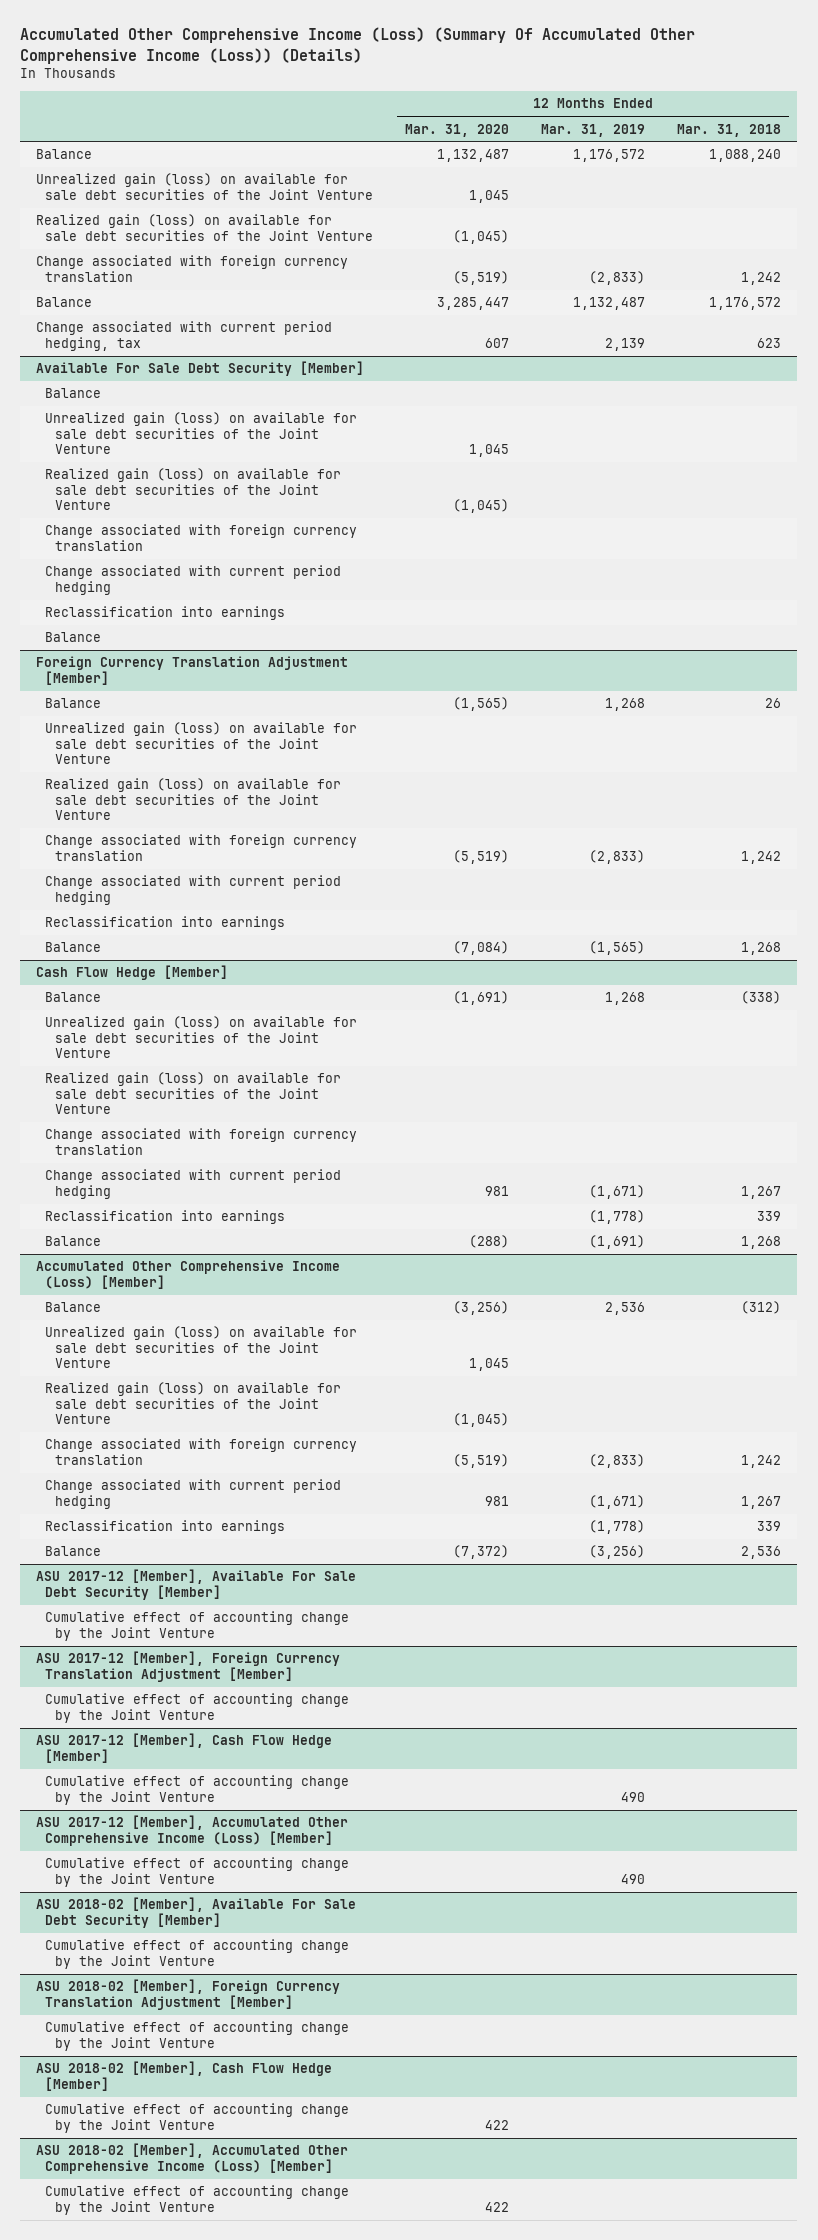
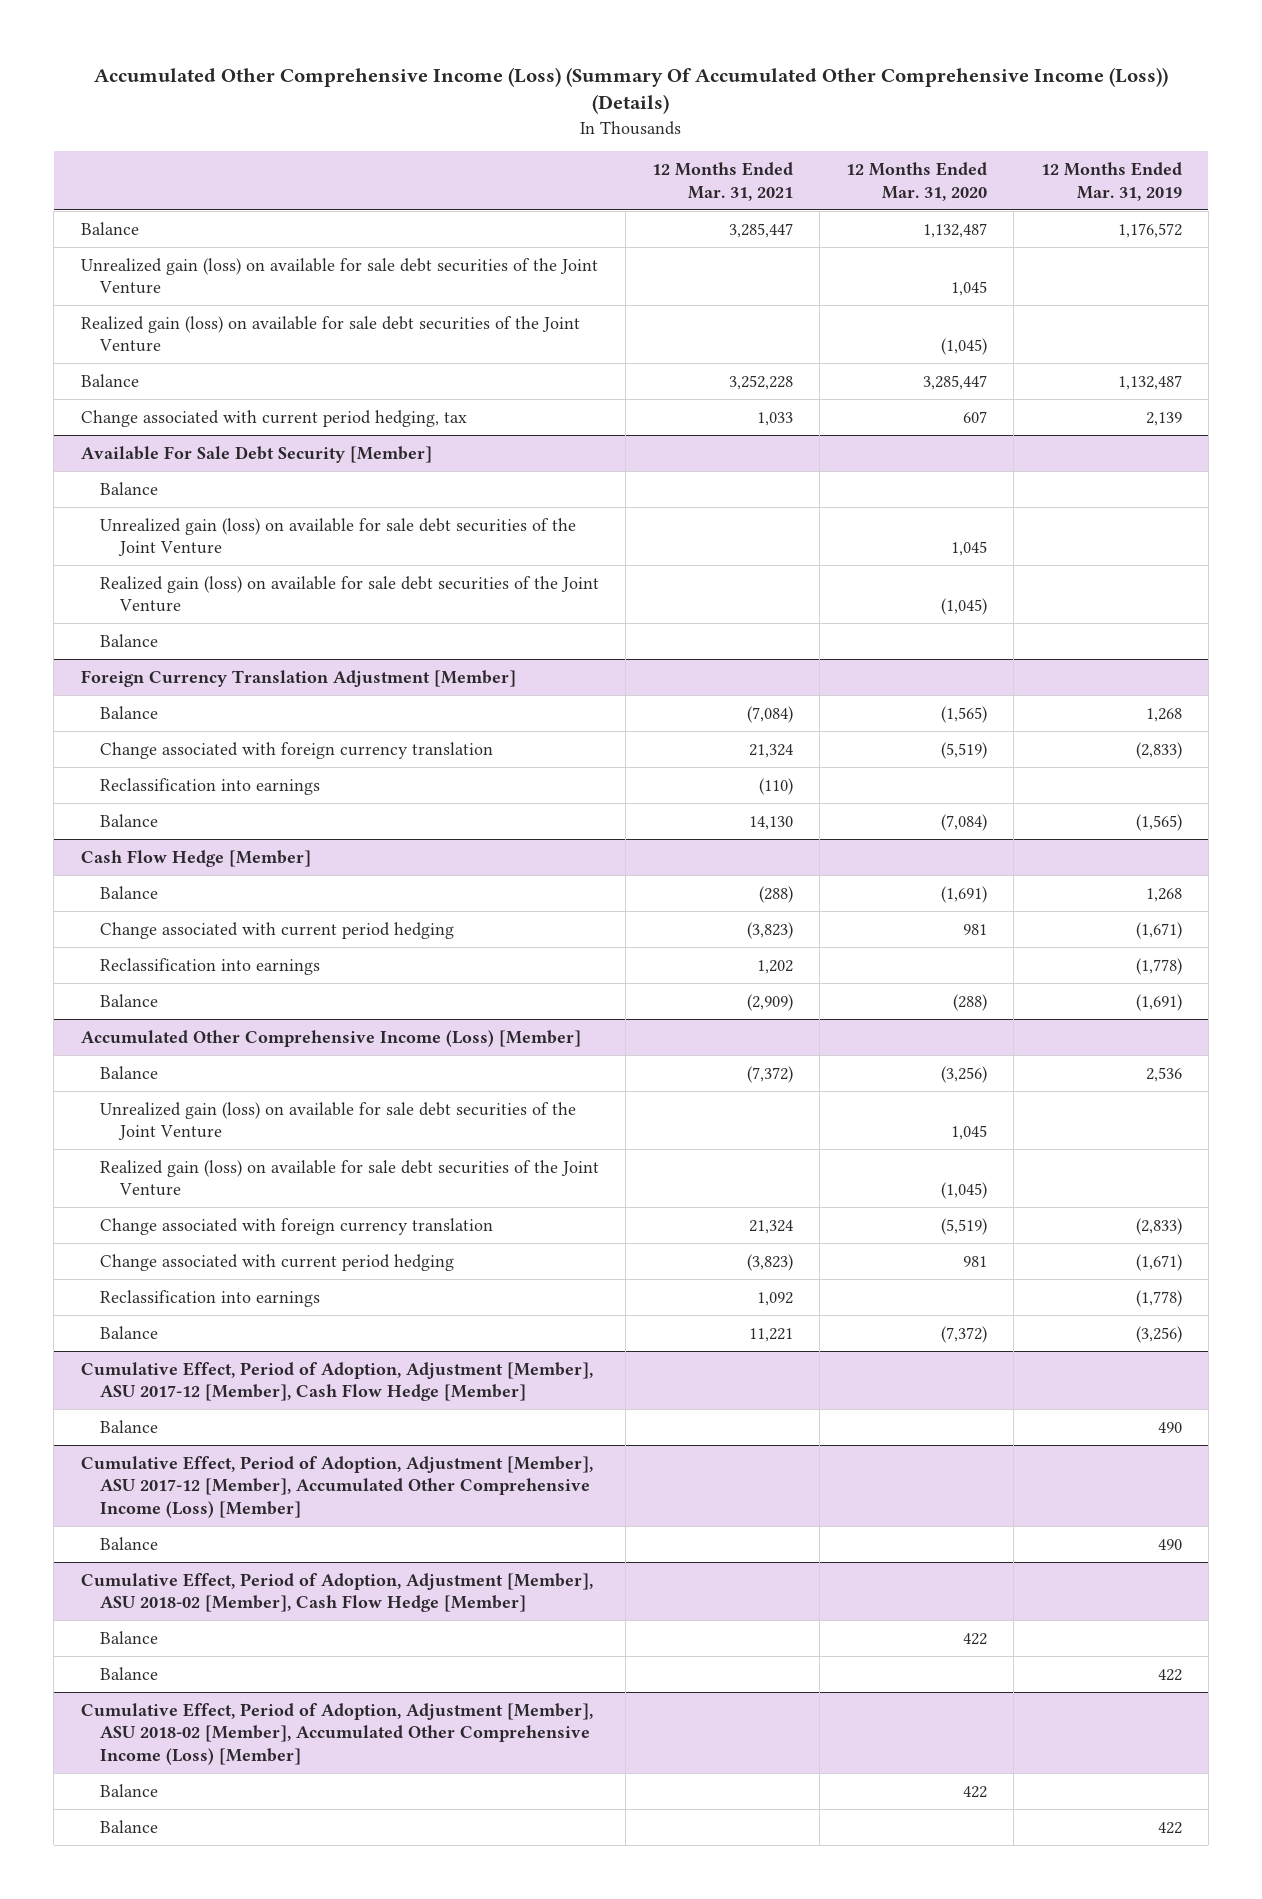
- | 12 Months Ended Mar. 31, 2020 | 12 Months Ended Mar. 31, 2019 | 12 Months Ended Mar. 31, 2018
+ | 12 Months Ended Mar. 31, 2021 | 12 Months Ended Mar. 31, 2020 | 12 Months Ended Mar. 31, 2019
- Change associated with foreign currency translation | (5,519) | (2,833) | 1,242
@ Available For Sale Debt Security [Member]
- Change associated with foreign currency translation
- Change associated with current period hedging
- Reclassification into earnings
@ Foreign Currency Translation Adjustment [Member]
- Unrealized gain (loss) on available for sale debt securities of the Joint Venture
- Realized gain (loss) on available for sale debt securities of the Joint Venture
- Change associated with current period hedging
@ Cash Flow Hedge [Member]
- Unrealized gain (loss) on available for sale debt securities of the Joint Venture
- Realized gain (loss) on available for sale debt securities of the Joint Venture
- Change associated with foreign currency translation
- ASU 2017-12 [Member], Available For Sale Debt Security [Member]
- Cumulative effect of accounting change by the Joint Venture
- ASU 2017-12 [Member], Foreign Currency Translation Adjustment [Member]
- Cumulative effect of accounting change by the Joint Venture
- ASU 2017-12 [Member], Cash Flow Hedge [Member]
- Cumulative effect of accounting change by the Joint Venture | | 490 |
- ASU 2017-12 [Member], Accumulated Other Comprehensive Income (Loss) [Member]
- Cumulative effect of accounting change by the Joint Venture | | 490 |
- ASU 2018-02 [Member], Available For Sale Debt Security [Member]
- Cumulative effect of accounting change by the Joint Venture
- ASU 2018-02 [Member], Foreign Currency Translation Adjustment [Member]
- Cumulative effect of accounting change by the Joint Venture
- ASU 2018-02 [Member], Cash Flow Hedge [Member]
- Cumulative effect of accounting change by the Joint Venture | 422 | |
- ASU 2018-02 [Member], Accumulated Other Comprehensive Income (Loss) [Member]
- Cumulative effect of accounting change by the Joint Venture | 422 | |
+ Cumulative Effect, Period of Adoption, Adjustment [Member], ASU 2017-12 [Member], Cash Flow Hedge [Member]
+ Balance | | | 490
+ Cumulative Effect, Period of Adoption, Adjustment [Member], ASU 2017-12 [Member], Accumulated Other Comprehensive Income (Loss) [Member]
+ Balance | | | 490
+ Cumulative Effect, Period of Adoption, Adjustment [Member], ASU 2018-02 [Member], Cash Flow Hedge [Member]
+ Balance | | 422 |
+ Balance | | | 422
+ Cumulative Effect, Period of Adoption, Adjustment [Member], ASU 2018-02 [Member], Accumulated Other Comprehensive Income (Loss) [Member]
+ Balance | | 422 |
+ Balance | | | 422

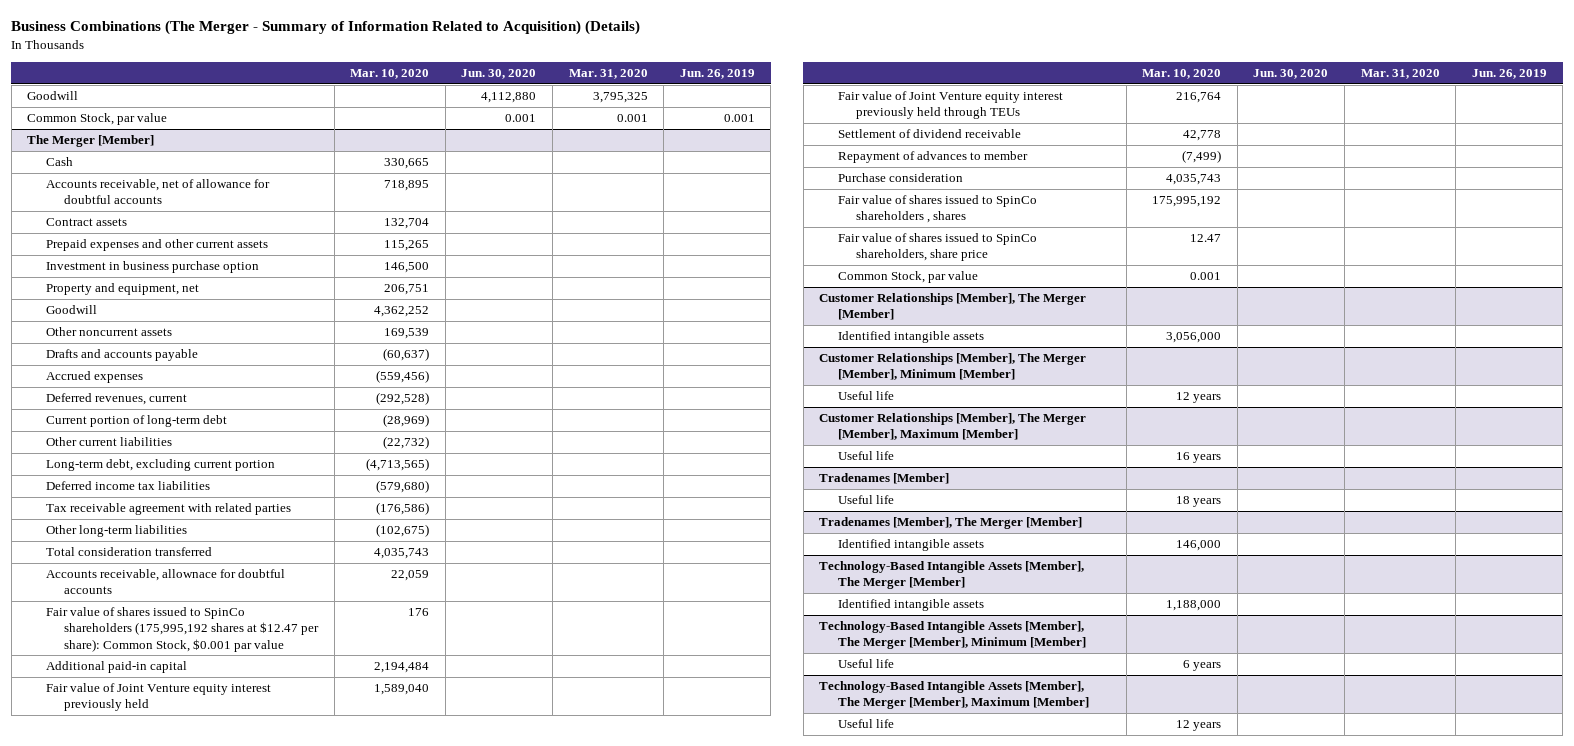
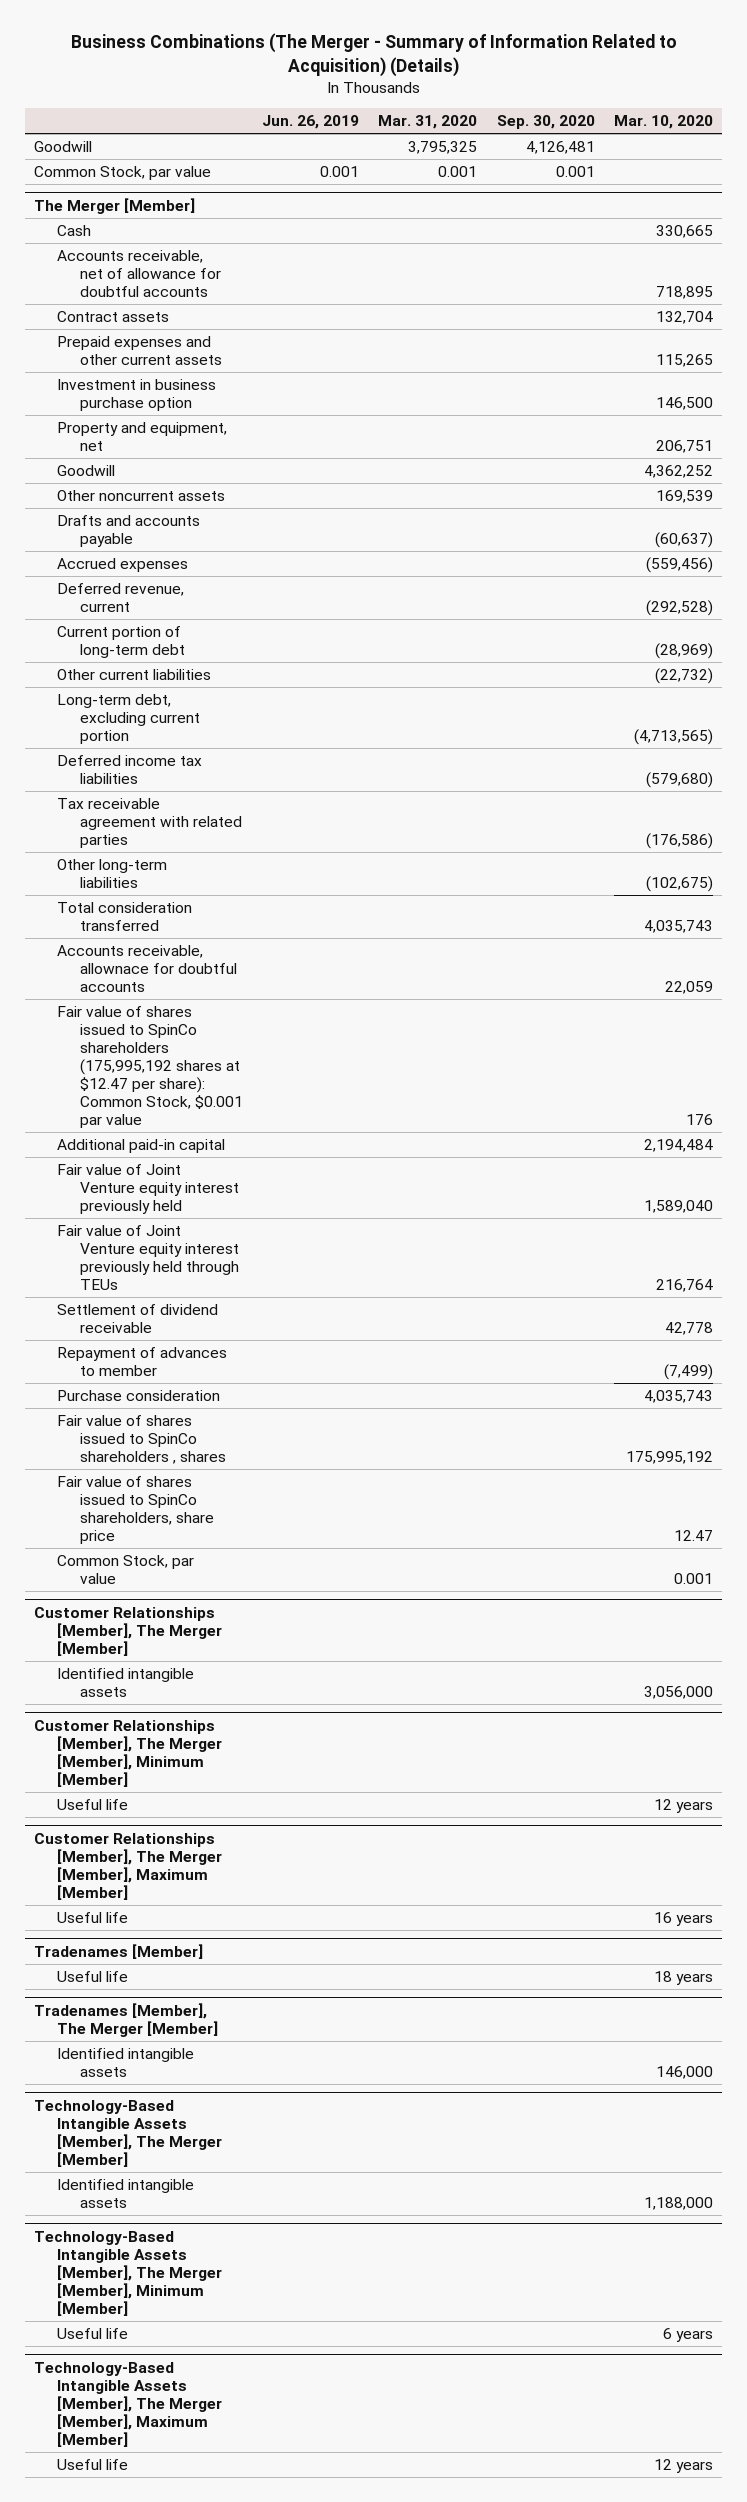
- | Mar. 10, 2020 | Jun. 30, 2020 | Mar. 31, 2020 | Jun. 26, 2019
+ | Jun. 26, 2019 | Mar. 31, 2020 | Sep. 30, 2020 | Mar. 10, 2020
@ The Merger [Member]
- Deferred revenues, current | (292,528) | | |
+ Deferred revenue, current | | | | (292,528)

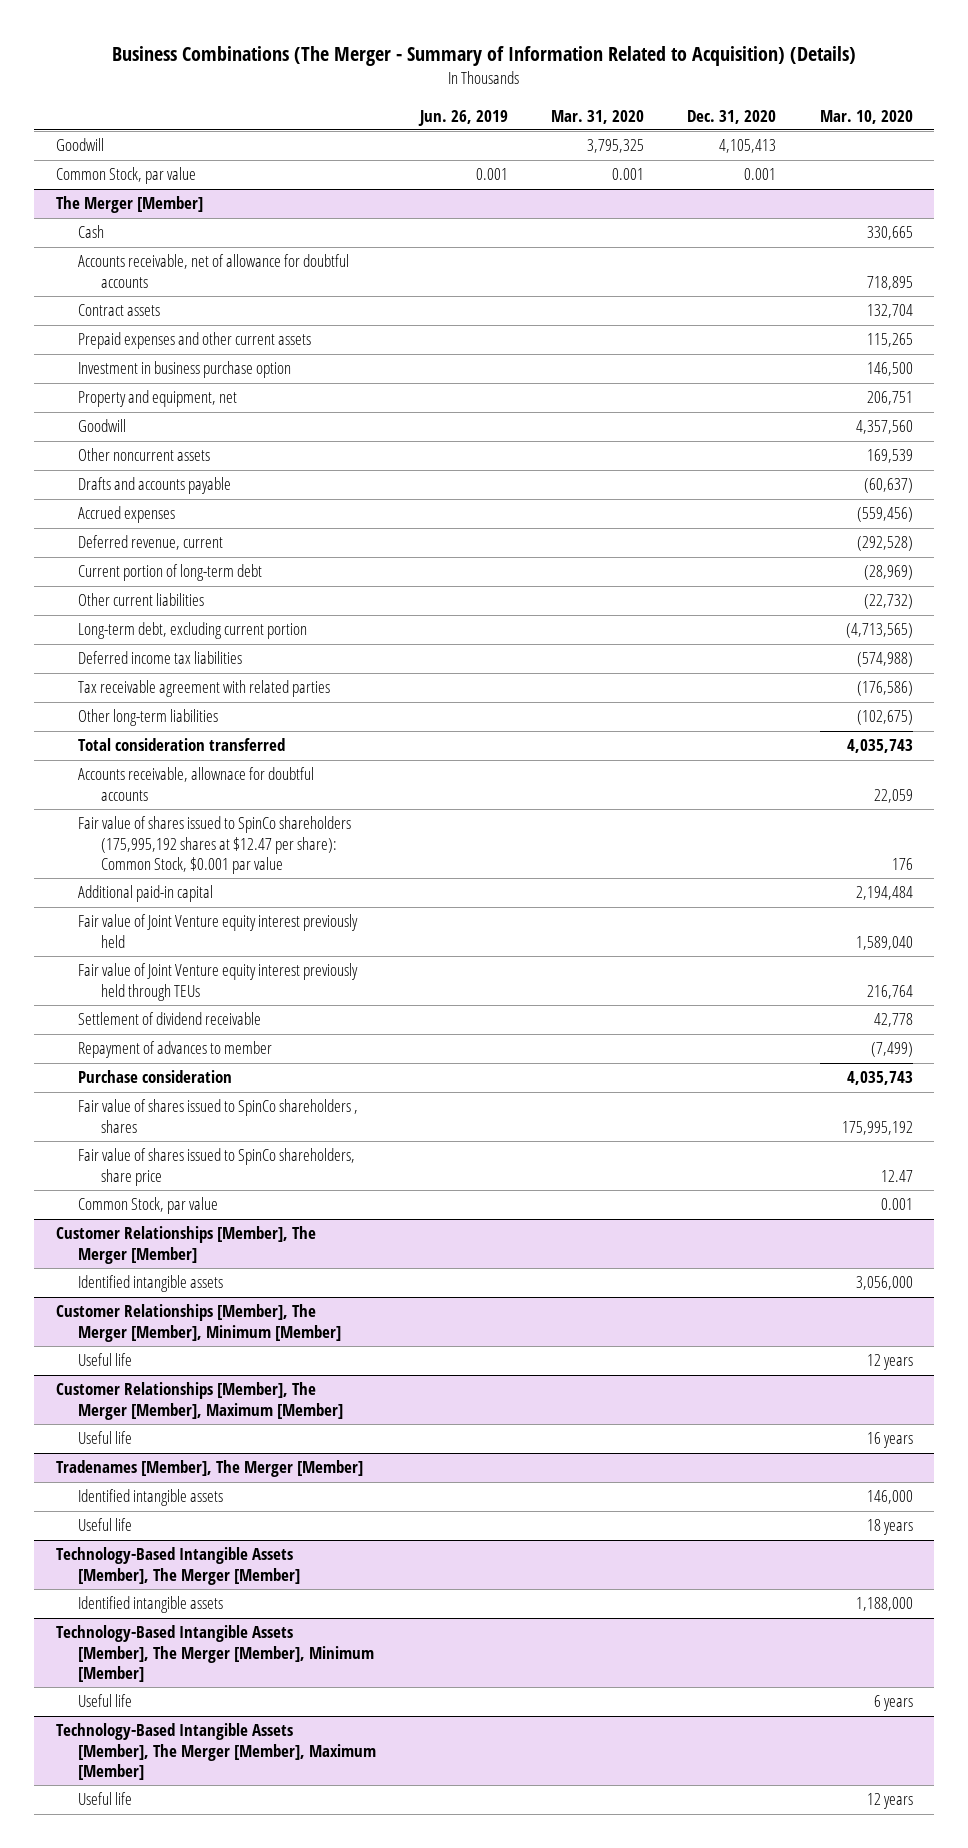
- | Jun. 26, 2019 | Mar. 31, 2020 | Sep. 30, 2020 | Mar. 10, 2020
+ | Jun. 26, 2019 | Mar. 31, 2020 | Dec. 31, 2020 | Mar. 10, 2020
@ The Merger [Member]
- Goodwill | | | | 4,362,252
+ Goodwill | | | | 4,357,560
- Deferred income tax liabilities | | | | (579,680)
+ Deferred income tax liabilities | | | | (574,988)
- Tradenames [Member]
- Useful life | | | | 18 years
@ Tradenames [Member], The Merger [Member]
+ Useful life | | | | 18 years

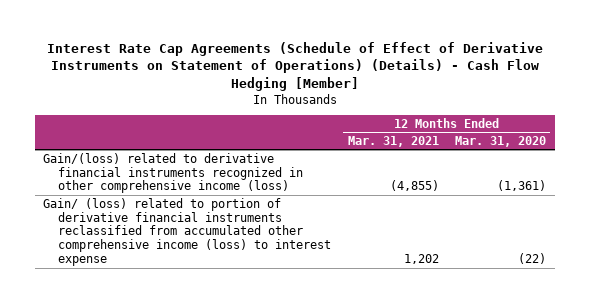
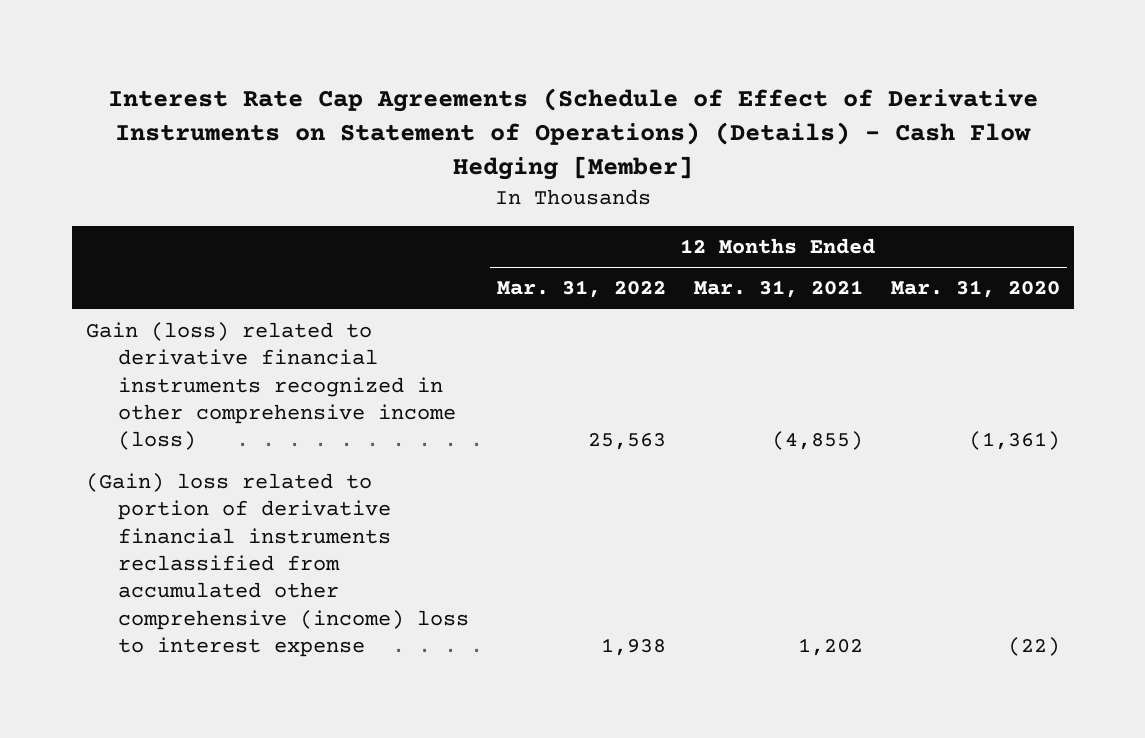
- | 12 Months Ended Mar. 31, 2021 | 12 Months Ended Mar. 31, 2020
+ | 12 Months Ended Mar. 31, 2022 | 12 Months Ended Mar. 31, 2021 | 12 Months Ended Mar. 31, 2020
- Gain/(loss) related to derivative financial instruments recognized in other comprehensive income (loss) | (4,855) | (1,361)
- Gain/ (loss) related to portion of derivative financial instruments reclassified from accumulated other comprehensive income (loss) to interest expense | 1,202 | (22)
+ Gain (loss) related to derivative financial instruments recognized in other comprehensive income (loss) | 25,563 | (4,855) | (1,361)
+ (Gain) loss related to portion of derivative financial instruments reclassified from accumulated other comprehensive (income) loss to interest expense | 1,938 | 1,202 | (22)

